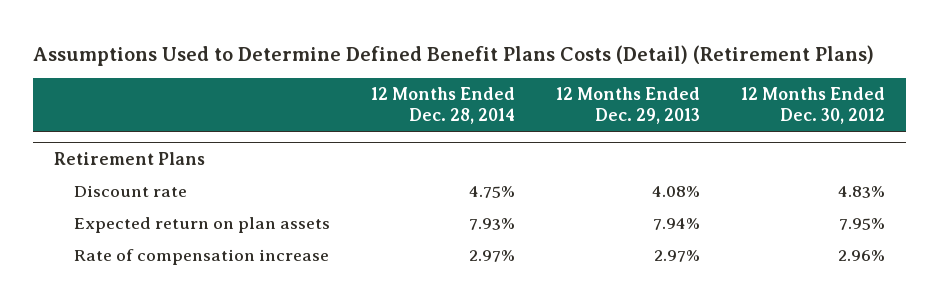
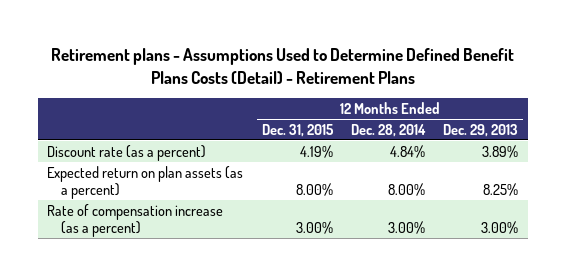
- Assumptions Used to Determine Defined Benefit Plans Costs (Detail) (Retirement Plans)
+ Retirement plans - Assumptions Used to Determine Defined Benefit Plans Costs (Detail) - Retirement Plans
- | 12 Months Ended Dec. 28, 2014 | 12 Months Ended Dec. 29, 2013 | 12 Months Ended Dec. 30, 2012
+ | 12 Months Ended Dec. 31, 2015 | 12 Months Ended Dec. 28, 2014 | 12 Months Ended Dec. 29, 2013
- Retirement Plans
- Discount rate | 4.75% | 4.08% | 4.83%
- Expected return on plan assets | 7.93% | 7.94% | 7.95%
- Rate of compensation increase | 2.97% | 2.97% | 2.96%
+ Discount rate (as a percent) | 4.19% | 4.84% | 3.89%
+ Expected return on plan assets (as a percent) | 8.00% | 8.00% | 8.25%
+ Rate of compensation increase (as a percent) | 3.00% | 3.00% | 3.00%

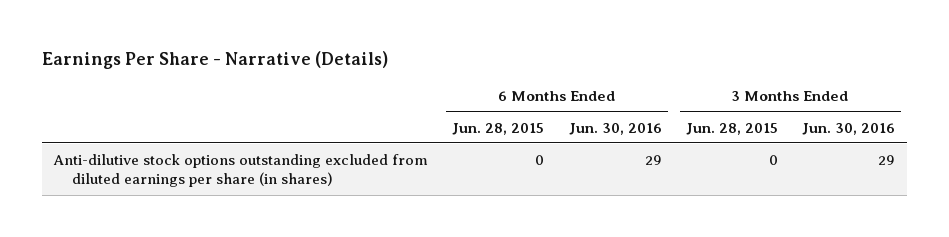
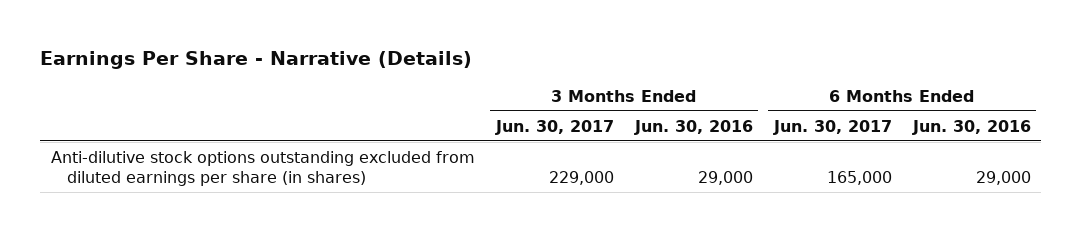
- | 6 Months Ended Jun. 28, 2015 | 6 Months Ended Jun. 30, 2016 | 3 Months Ended Jun. 28, 2015 | 3 Months Ended Jun. 30, 2016
+ | 3 Months Ended Jun. 30, 2017 | 3 Months Ended Jun. 30, 2016 | 6 Months Ended Jun. 30, 2017 | 6 Months Ended Jun. 30, 2016
- Anti-dilutive stock options outstanding excluded from diluted earnings per share (in shares) | 0 | 29 | 0 | 29
+ Anti-dilutive stock options outstanding excluded from diluted earnings per share (in shares) | 229,000 | 29,000 | 165,000 | 29,000

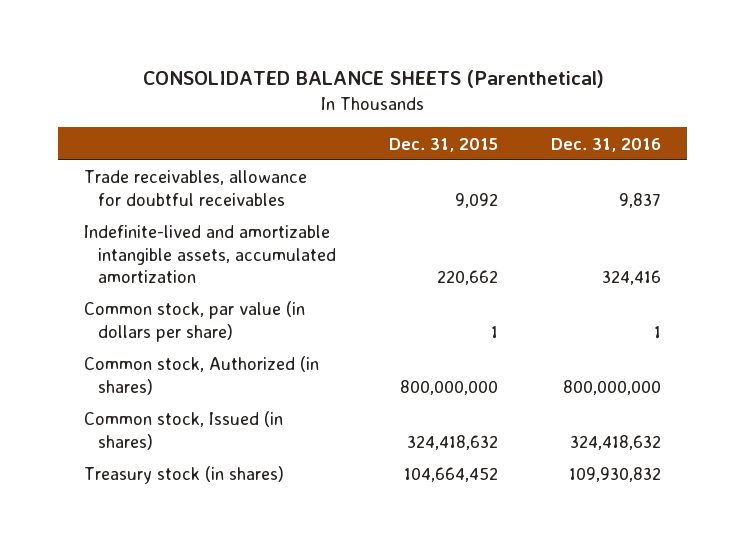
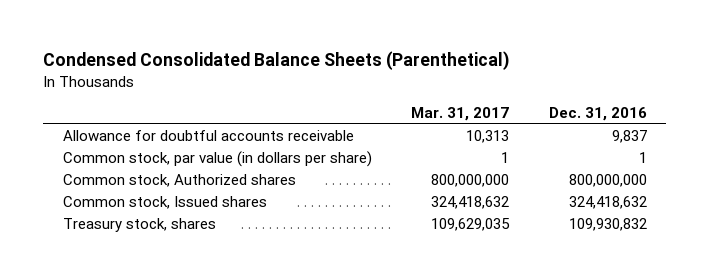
- CONSOLIDATED BALANCE SHEETS (Parenthetical)
+ Condensed Consolidated Balance Sheets (Parenthetical)
- | Dec. 31, 2015 | Dec. 31, 2016
+ | Mar. 31, 2017 | Dec. 31, 2016
- Trade receivables, allowance for doubtful receivables | 9,092 | 9,837
- Indefinite-lived and amortizable intangible assets, accumulated amortization | 220,662 | 324,416
+ Allowance for doubtful accounts receivable | 10,313 | 9,837
- Common stock, Authorized (in shares) | 800,000,000 | 800,000,000
- Common stock, Issued (in shares) | 324,418,632 | 324,418,632
- Treasury stock (in shares) | 104,664,452 | 109,930,832
+ Common stock, Authorized shares | 800,000,000 | 800,000,000
+ Common stock, Issued shares | 324,418,632 | 324,418,632
+ Treasury stock, shares | 109,629,035 | 109,930,832

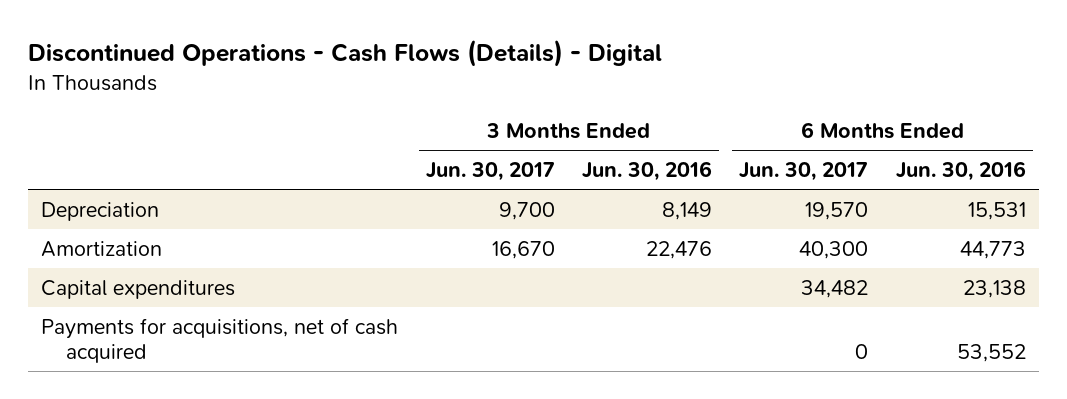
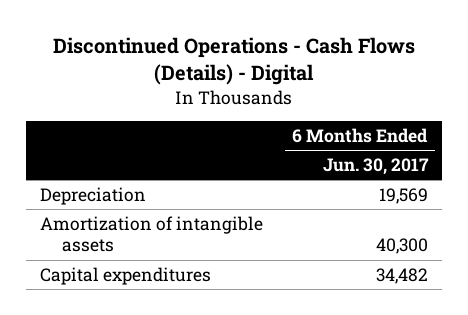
- | 3 Months Ended Jun. 30, 2017 | 3 Months Ended Jun. 30, 2016 | 6 Months Ended Jun. 30, 2017 | 6 Months Ended Jun. 30, 2016
+ | 6 Months Ended Jun. 30, 2017
- Depreciation | 9,700 | 8,149 | 19,570 | 15,531
- Amortization | 16,670 | 22,476 | 40,300 | 44,773
+ Depreciation | 19,569
+ Amortization of intangible assets | 40,300
- Payments for acquisitions, net of cash acquired | | | 0 | 53,552

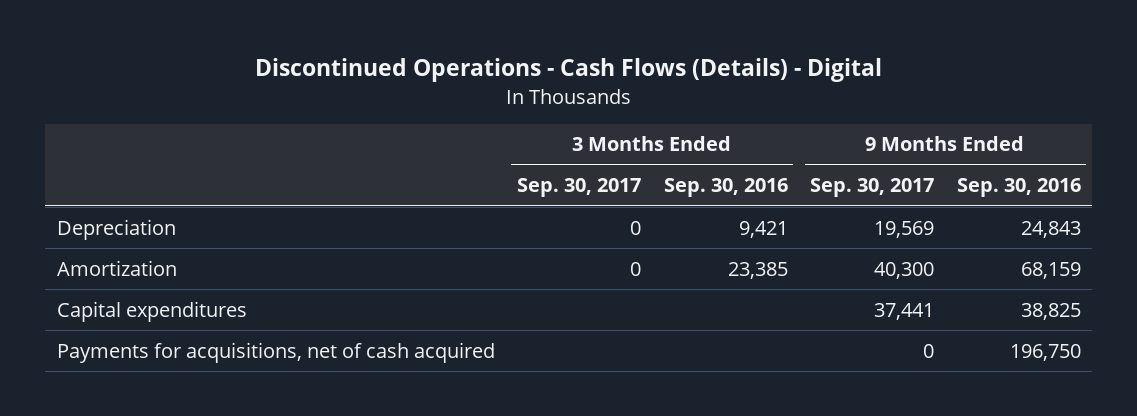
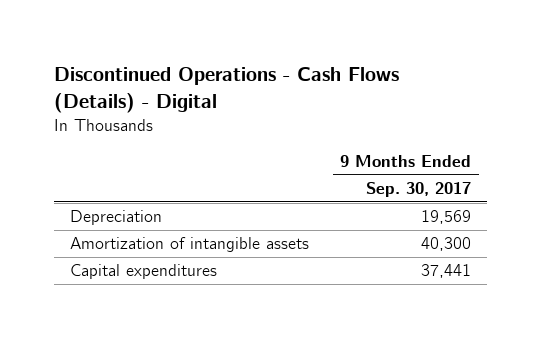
- | 3 Months Ended Sep. 30, 2017 | 3 Months Ended Sep. 30, 2016 | 9 Months Ended Sep. 30, 2017 | 9 Months Ended Sep. 30, 2016
+ | 9 Months Ended Sep. 30, 2017
- Amortization | 0 | 23,385 | 40,300 | 68,159
+ Amortization of intangible assets | 40,300
- Payments for acquisitions, net of cash acquired | | | 0 | 196,750

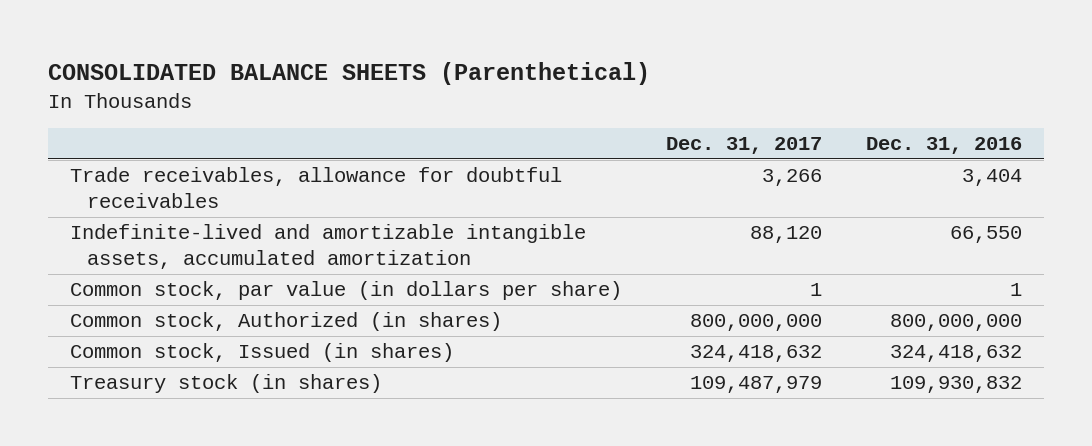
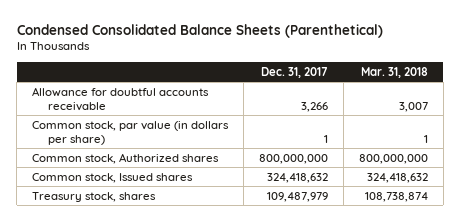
- CONSOLIDATED BALANCE SHEETS (Parenthetical)
+ Condensed Consolidated Balance Sheets (Parenthetical)
- | Dec. 31, 2017 | Dec. 31, 2016
+ | Dec. 31, 2017 | Mar. 31, 2018
- Trade receivables, allowance for doubtful receivables | 3,266 | 3,404
- Indefinite-lived and amortizable intangible assets, accumulated amortization | 88,120 | 66,550
+ Allowance for doubtful accounts receivable | 3,266 | 3,007
- Common stock, Authorized (in shares) | 800,000,000 | 800,000,000
- Common stock, Issued (in shares) | 324,418,632 | 324,418,632
- Treasury stock (in shares) | 109,487,979 | 109,930,832
+ Common stock, Authorized shares | 800,000,000 | 800,000,000
+ Common stock, Issued shares | 324,418,632 | 324,418,632
+ Treasury stock, shares | 109,487,979 | 108,738,874

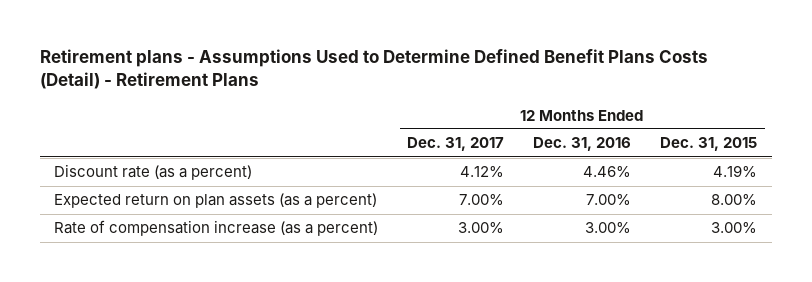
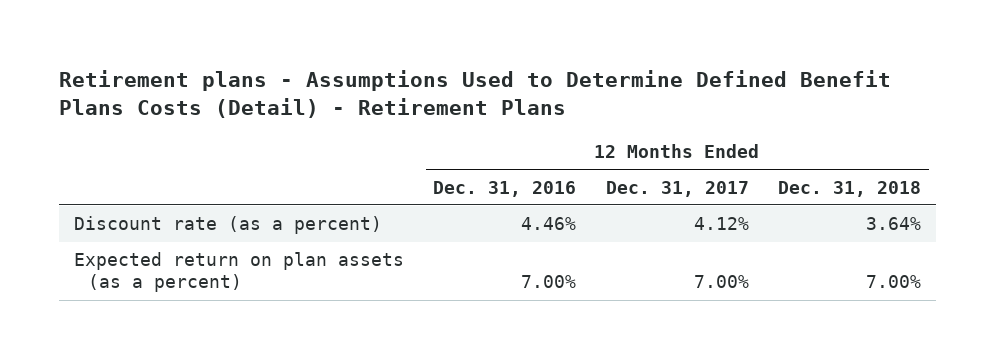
- | 12 Months Ended Dec. 31, 2017 | 12 Months Ended Dec. 31, 2016 | 12 Months Ended Dec. 31, 2015
+ | 12 Months Ended Dec. 31, 2016 | 12 Months Ended Dec. 31, 2017 | 12 Months Ended Dec. 31, 2018
- Rate of compensation increase (as a percent) | 3.00% | 3.00% | 3.00%

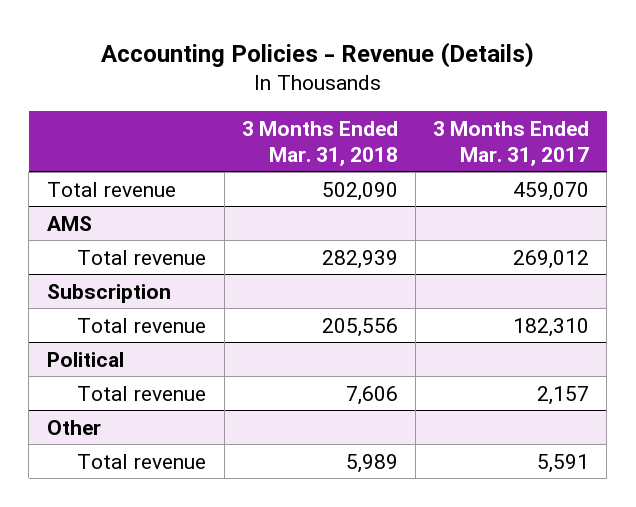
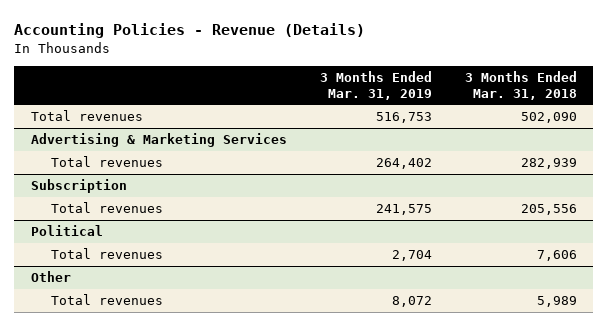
- | 3 Months Ended Mar. 31, 2018 | 3 Months Ended Mar. 31, 2017
+ | 3 Months Ended Mar. 31, 2019 | 3 Months Ended Mar. 31, 2018
- Total revenue | 502,090 | 459,070
- AMS
- Total revenue | 282,939 | 269,012
+ Total revenues | 516,753 | 502,090
+ Advertising & Marketing Services
+ Total revenues | 264,402 | 282,939
@ Subscription
- Total revenue | 205,556 | 182,310
+ Total revenues | 241,575 | 205,556
@ Political
- Total revenue | 7,606 | 2,157
+ Total revenues | 2,704 | 7,606
@ Other
- Total revenue | 5,989 | 5,591
+ Total revenues | 8,072 | 5,989

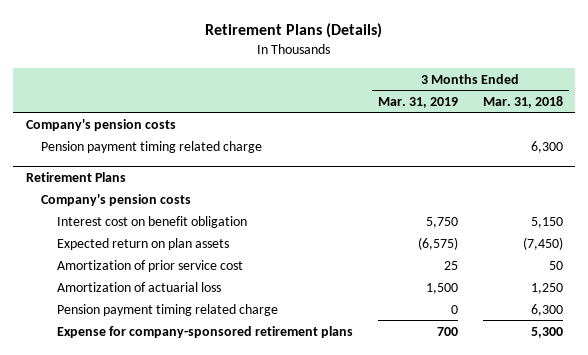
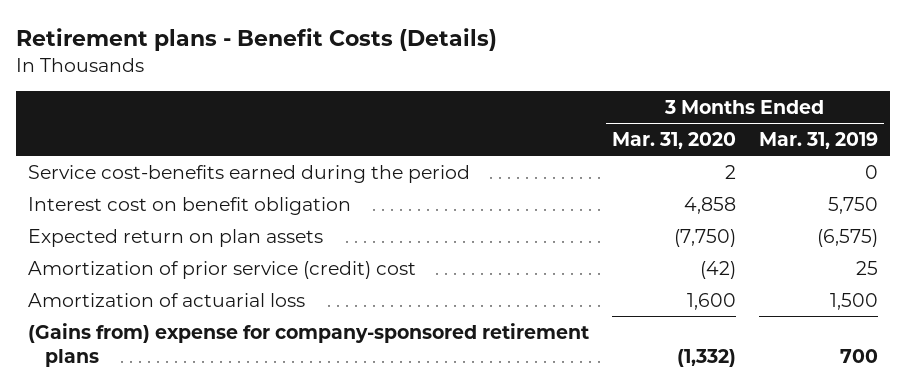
- Retirement Plans (Details)
+ Retirement plans - Benefit Costs (Details)
- | 3 Months Ended Mar. 31, 2019 | 3 Months Ended Mar. 31, 2018
+ | 3 Months Ended Mar. 31, 2020 | 3 Months Ended Mar. 31, 2019
- Company's pension costs
- Pension payment timing related charge | | 6,300
- Retirement Plans
- Company's pension costs
+ Service cost-benefits earned during the period | 2 | 0
- Amortization of prior service cost | 25 | 50
+ Amortization of prior service (credit) cost | (42) | 25
- Pension payment timing related charge | 0 | 6,300
- Expense for company-sponsored retirement plans | 700 | 5,300
+ (Gains from) expense for company-sponsored retirement plans | (1,332) | 700

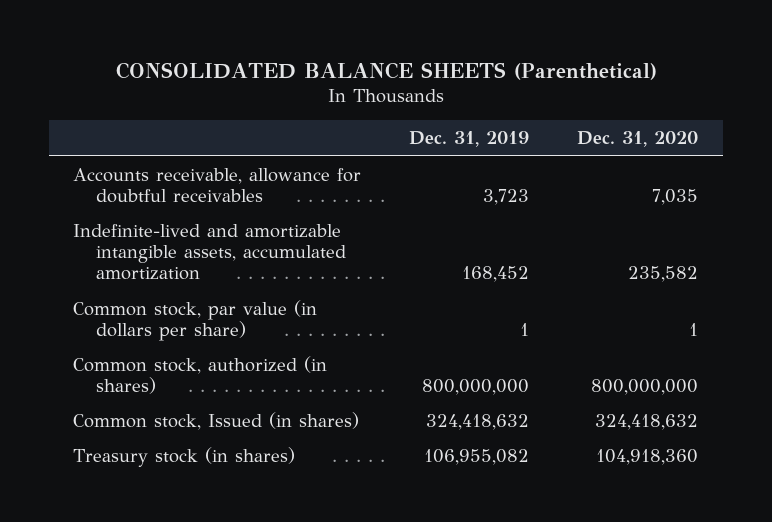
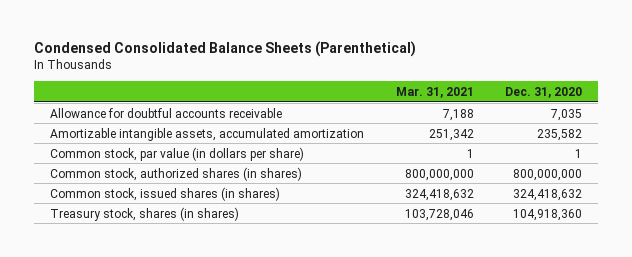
- CONSOLIDATED BALANCE SHEETS (Parenthetical)
+ Condensed Consolidated Balance Sheets (Parenthetical)
- | Dec. 31, 2019 | Dec. 31, 2020
+ | Mar. 31, 2021 | Dec. 31, 2020
- Accounts receivable, allowance for doubtful receivables | 3,723 | 7,035
- Indefinite-lived and amortizable intangible assets, accumulated amortization | 168,452 | 235,582
+ Allowance for doubtful accounts receivable | 7,188 | 7,035
+ Amortizable intangible assets, accumulated amortization | 251,342 | 235,582
- Common stock, authorized (in shares) | 800,000,000 | 800,000,000
- Common stock, Issued (in shares) | 324,418,632 | 324,418,632
- Treasury stock (in shares) | 106,955,082 | 104,918,360
+ Common stock, authorized shares (in shares) | 800,000,000 | 800,000,000
+ Common stock, issued shares (in shares) | 324,418,632 | 324,418,632
+ Treasury stock, shares (in shares) | 103,728,046 | 104,918,360

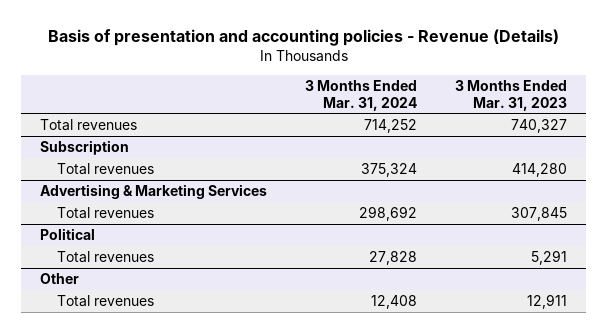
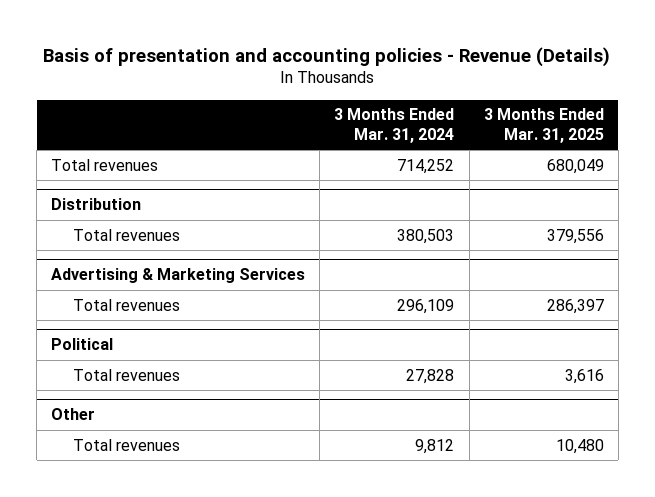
- | 3 Months Ended Mar. 31, 2024 | 3 Months Ended Mar. 31, 2023
+ | 3 Months Ended Mar. 31, 2024 | 3 Months Ended Mar. 31, 2025
- Subscription
- Total revenues | 375,324 | 414,280
+ Distribution
+ Total revenues | 380,503 | 379,556
@ Advertising & Marketing Services
- Total revenues | 298,692 | 307,845
+ Total revenues | 296,109 | 286,397
@ Other
- Total revenues | 12,408 | 12,911
+ Total revenues | 9,812 | 10,480

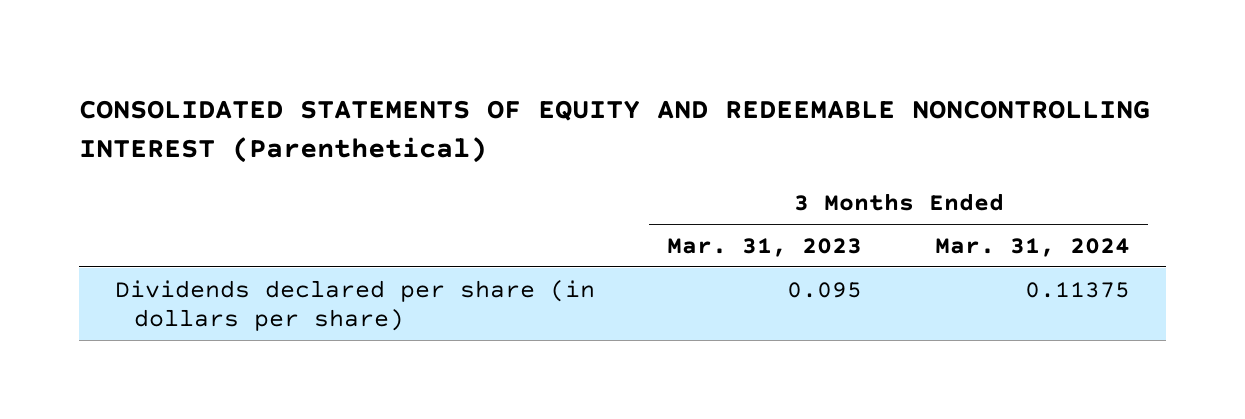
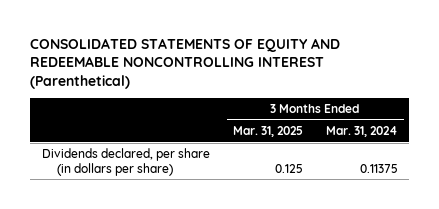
- | 3 Months Ended Mar. 31, 2023 | 3 Months Ended Mar. 31, 2024
+ | 3 Months Ended Mar. 31, 2025 | 3 Months Ended Mar. 31, 2024
- Dividends declared per share (in dollars per share) | 0.095 | 0.11375
+ Dividends declared, per share (in dollars per share) | 0.125 | 0.11375

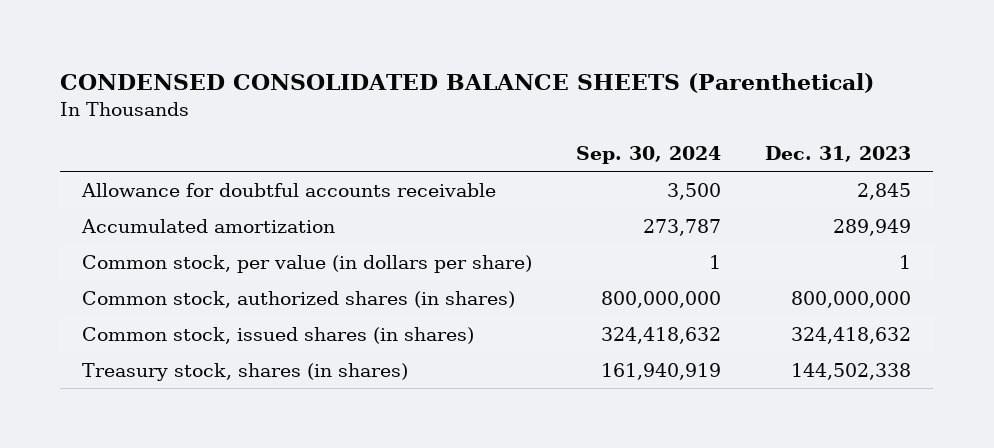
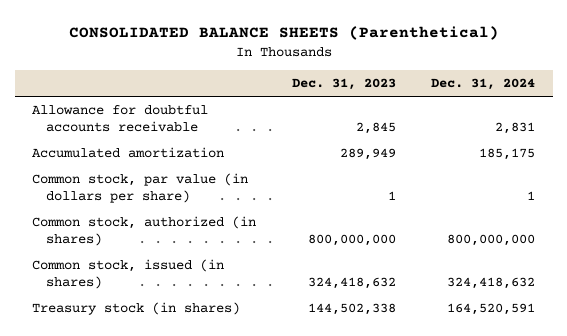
- CONDENSED CONSOLIDATED BALANCE SHEETS (Parenthetical)
+ CONSOLIDATED BALANCE SHEETS (Parenthetical)
- | Sep. 30, 2024 | Dec. 31, 2023
+ | Dec. 31, 2023 | Dec. 31, 2024
- Common stock, per value (in dollars per share) | 1 | 1
- Common stock, authorized shares (in shares) | 800,000,000 | 800,000,000
- Common stock, issued shares (in shares) | 324,418,632 | 324,418,632
- Treasury stock, shares (in shares) | 161,940,919 | 144,502,338
+ Common stock, par value (in dollars per share) | 1 | 1
+ Common stock, authorized (in shares) | 800,000,000 | 800,000,000
+ Common stock, issued (in shares) | 324,418,632 | 324,418,632
+ Treasury stock (in shares) | 144,502,338 | 164,520,591

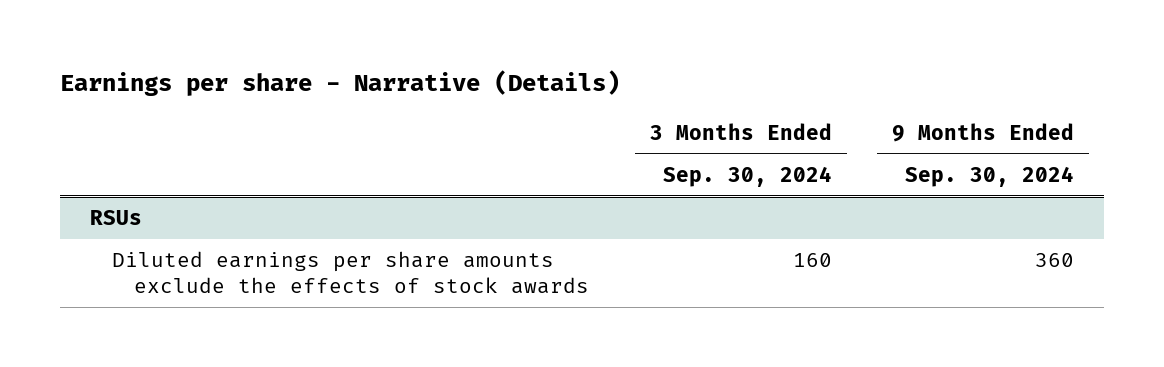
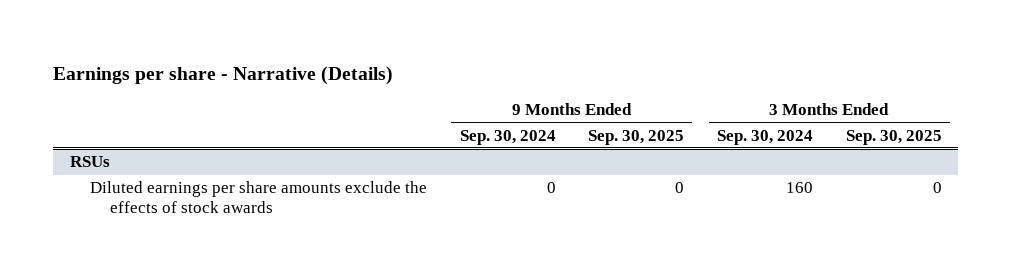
- | 3 Months Ended Sep. 30, 2024 | 9 Months Ended Sep. 30, 2024
+ | 9 Months Ended Sep. 30, 2024 | 9 Months Ended Sep. 30, 2025 | 3 Months Ended Sep. 30, 2024 | 3 Months Ended Sep. 30, 2025
@ RSUs
- Diluted earnings per share amounts exclude the effects of stock awards | 160 | 360
+ Diluted earnings per share amounts exclude the effects of stock awards | 0 | 0 | 160 | 0

